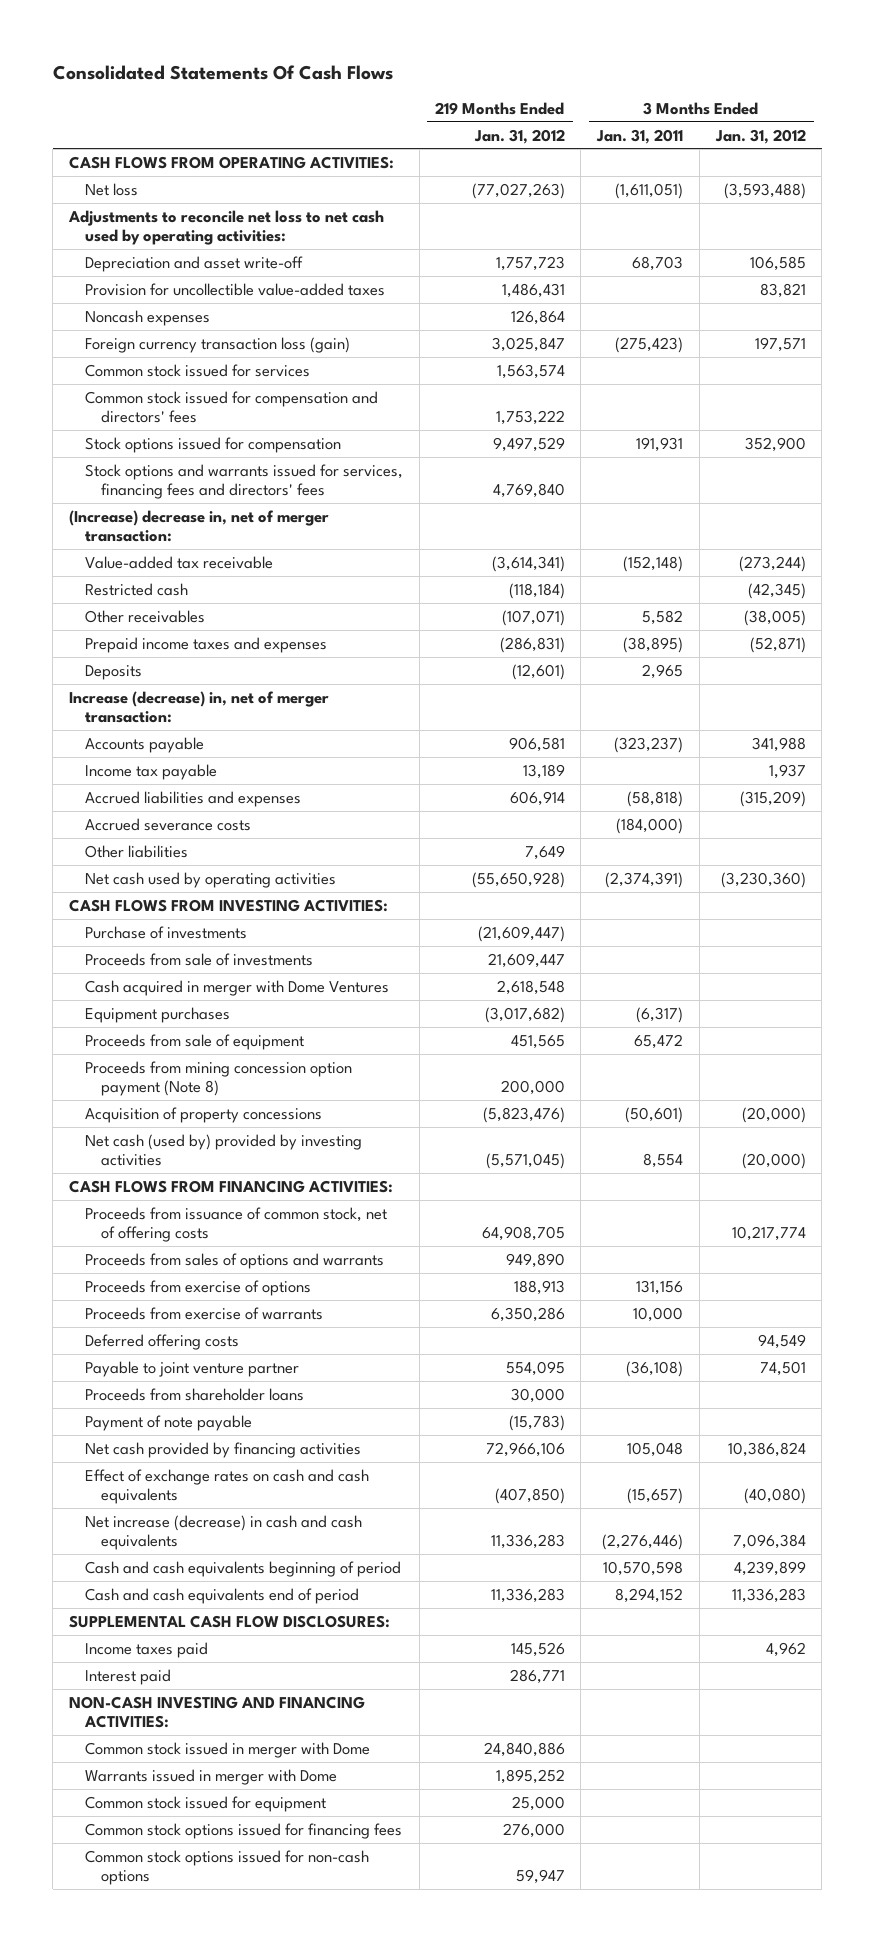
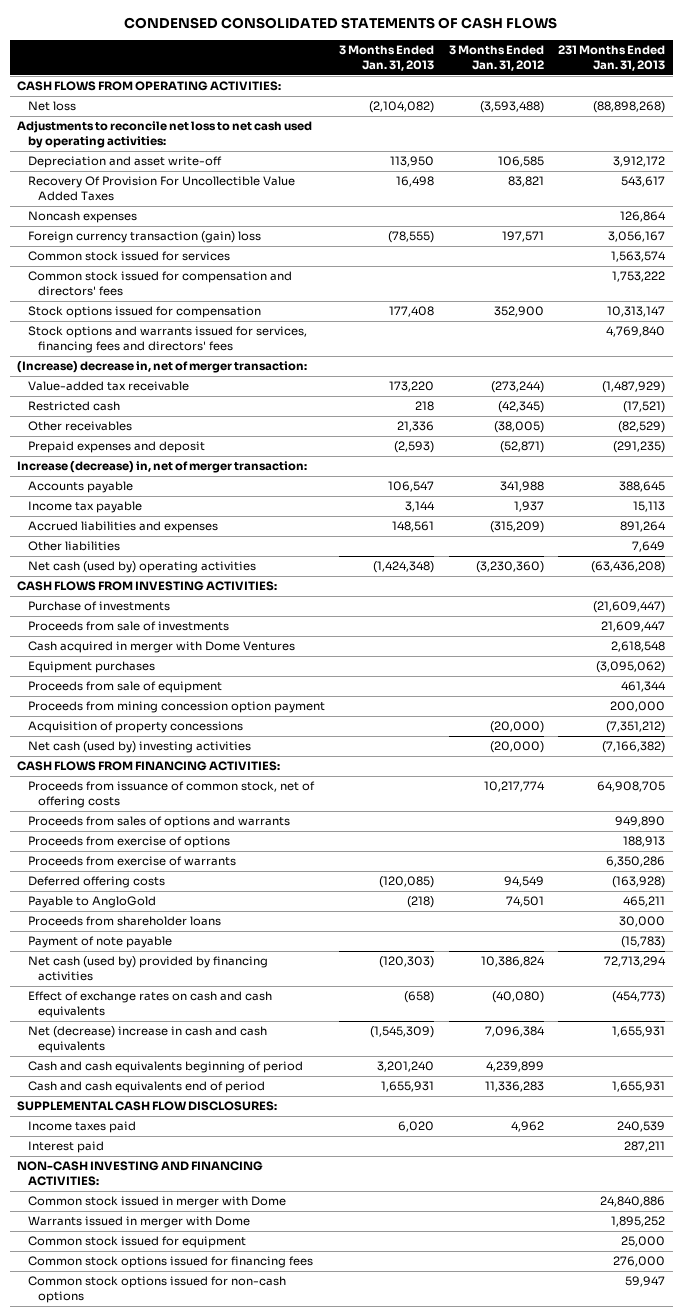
- Consolidated Statements Of Cash Flows
+ CONDENSED CONSOLIDATED STATEMENTS OF CASH FLOWS
- | 219 Months Ended Jan. 31, 2012 | 3 Months Ended Jan. 31, 2011 | 3 Months Ended Jan. 31, 2012
+ | 3 Months Ended Jan. 31, 2013 | 3 Months Ended Jan. 31, 2012 | 231 Months Ended Jan. 31, 2013
- Provision for uncollectible value-added taxes | 1,486,431 | | 83,821
+ Recovery Of Provision For Uncollectible Value Added Taxes | 16,498 | 83,821 | 543,617
- Foreign currency transaction loss (gain) | 3,025,847 | (275,423) | 197,571
+ Foreign currency transaction (gain) loss | (78,555) | 197,571 | 3,056,167
- Prepaid income taxes and expenses | (286,831) | (38,895) | (52,871)
- Deposits | (12,601) | 2,965 |
+ Prepaid expenses and deposit | (2,593) | (52,871) | (291,235)
- Accrued severance costs | | (184,000) |
- Net cash used by operating activities | (55,650,928) | (2,374,391) | (3,230,360)
+ Net cash (used by) operating activities | (1,424,348) | (3,230,360) | (63,436,208)
- Proceeds from mining concession option payment (Note 8) | 200,000 | |
+ Proceeds from mining concession option payment | | | 200,000
- Net cash (used by) provided by investing activities | (5,571,045) | 8,554 | (20,000)
+ Net cash (used by) investing activities | | (20,000) | (7,166,382)
- Payable to joint venture partner | 554,095 | (36,108) | 74,501
+ Payable to AngloGold | (218) | 74,501 | 465,211
- Net cash provided by financing activities | 72,966,106 | 105,048 | 10,386,824
+ Net cash (used by) provided by financing activities | (120,303) | 10,386,824 | 72,713,294
- Net increase (decrease) in cash and cash equivalents | 11,336,283 | (2,276,446) | 7,096,384
+ Net (decrease) increase in cash and cash equivalents | (1,545,309) | 7,096,384 | 1,655,931

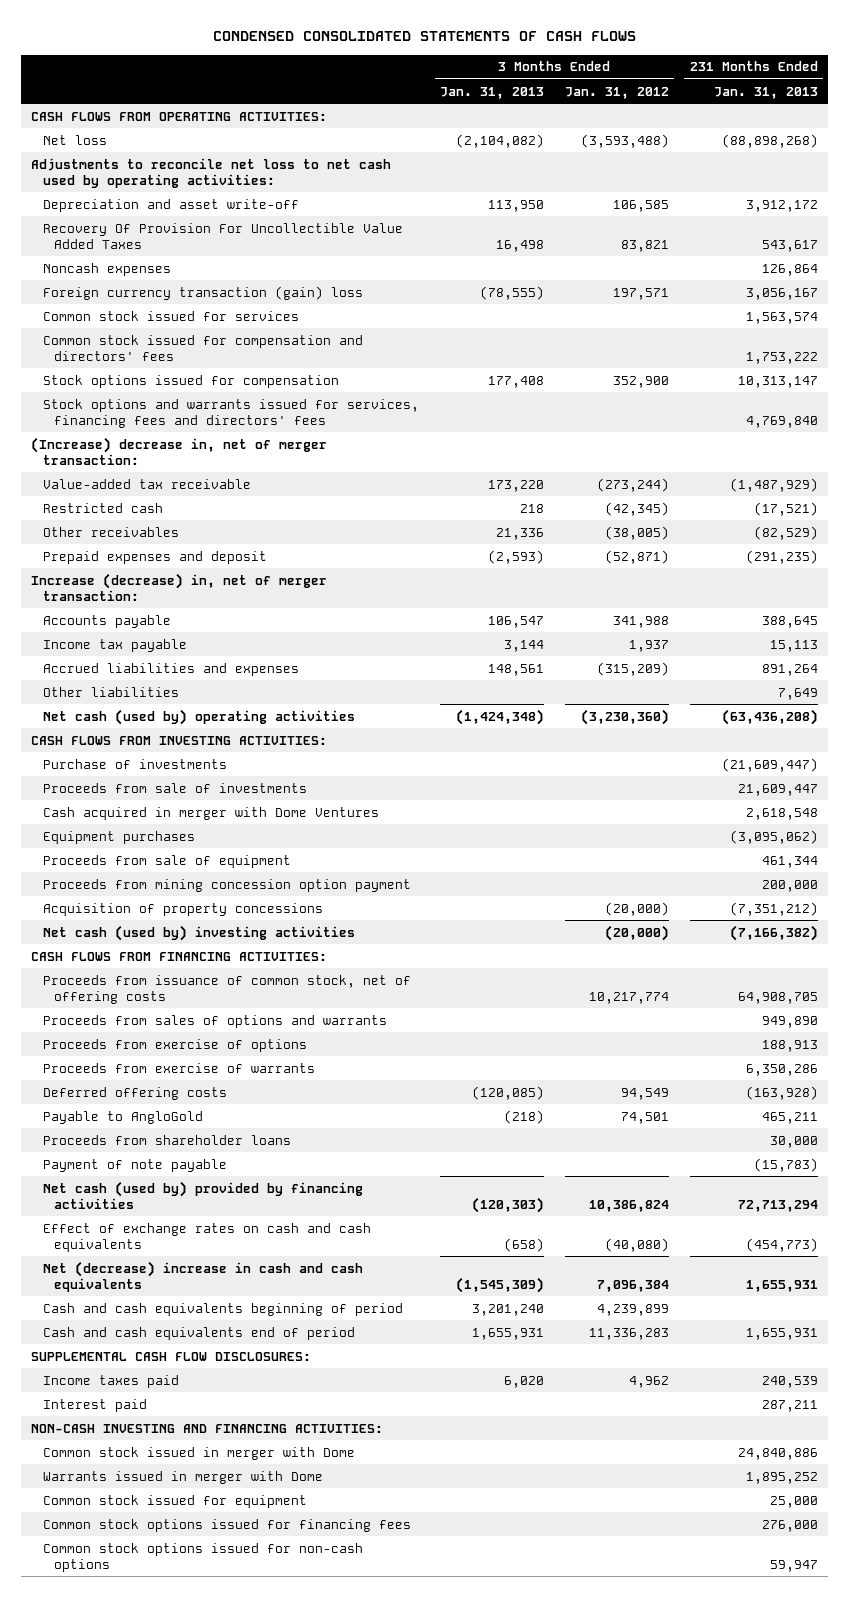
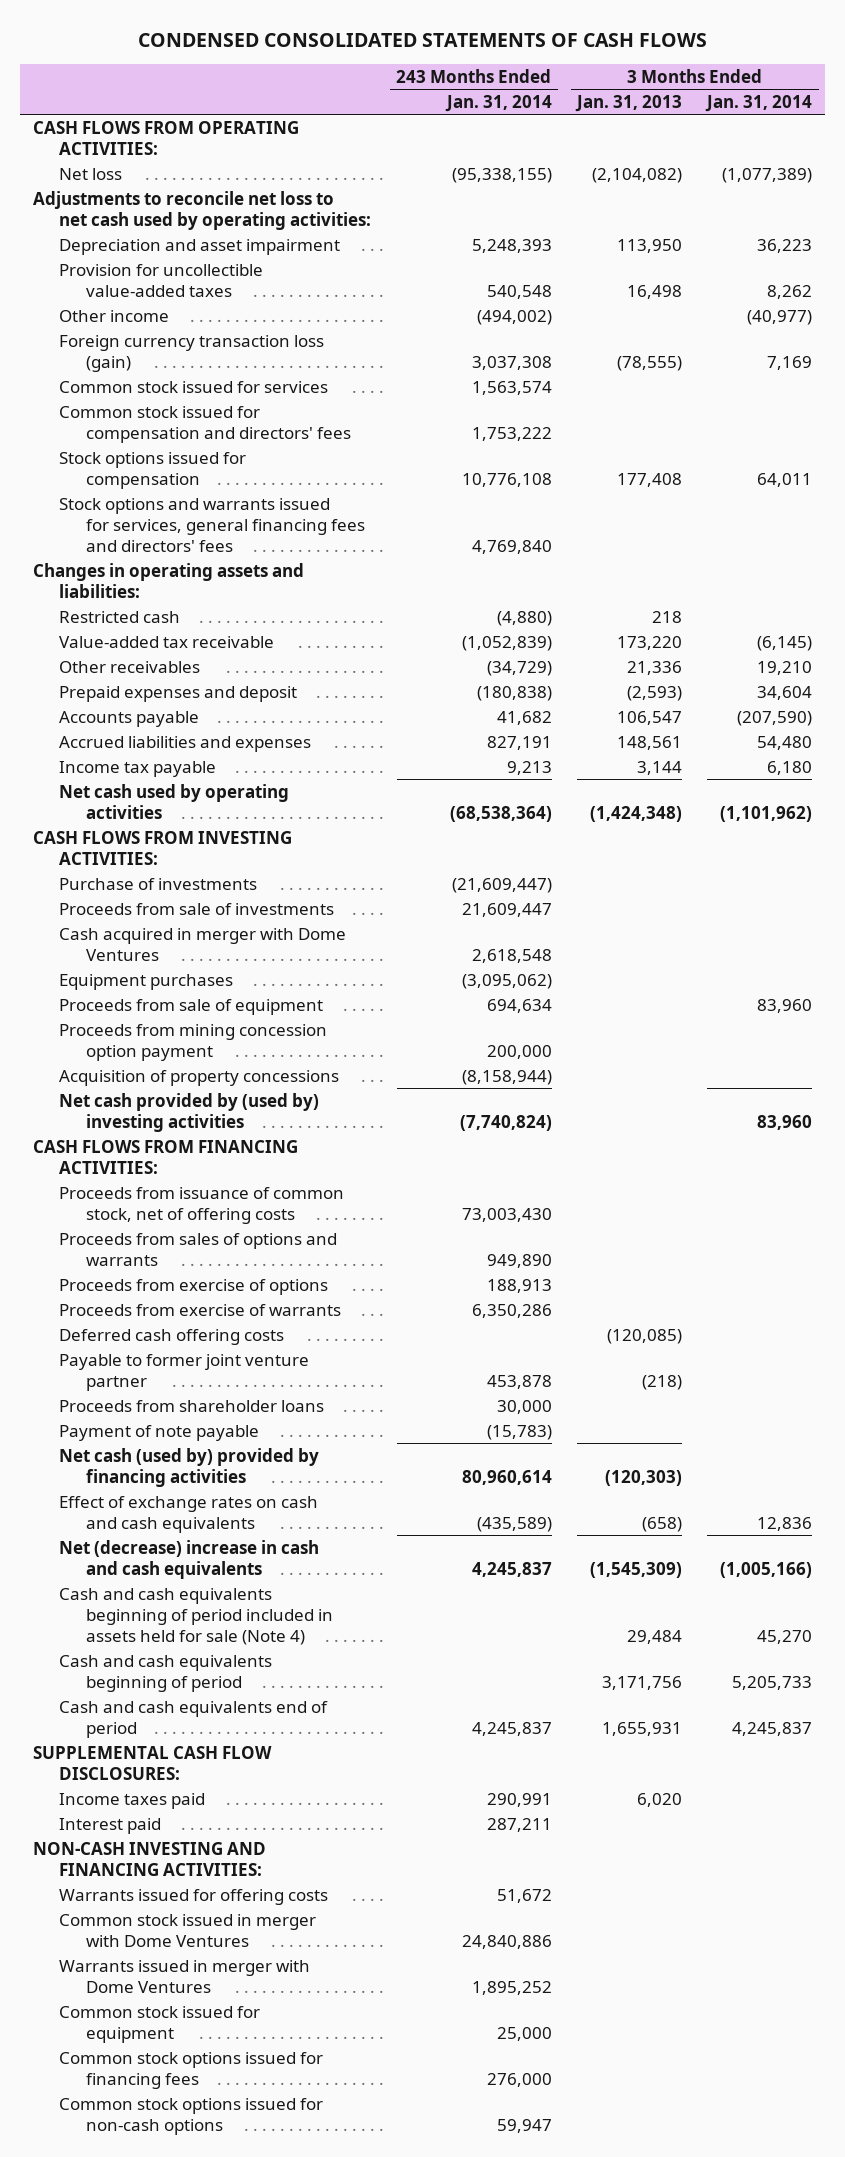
- | 3 Months Ended Jan. 31, 2013 | 3 Months Ended Jan. 31, 2012 | 231 Months Ended Jan. 31, 2013
+ | 243 Months Ended Jan. 31, 2014 | 3 Months Ended Jan. 31, 2013 | 3 Months Ended Jan. 31, 2014
- Depreciation and asset write-off | 113,950 | 106,585 | 3,912,172
- Recovery Of Provision For Uncollectible Value Added Taxes | 16,498 | 83,821 | 543,617
- Noncash expenses | | | 126,864
- Foreign currency transaction (gain) loss | (78,555) | 197,571 | 3,056,167
+ Depreciation and asset impairment | 5,248,393 | 113,950 | 36,223
+ Provision for uncollectible value-added taxes | 540,548 | 16,498 | 8,262
+ Other income | (494,002) | | (40,977)
+ Foreign currency transaction loss (gain) | 3,037,308 | (78,555) | 7,169
- Stock options and warrants issued for services, financing fees and directors' fees | | | 4,769,840
- (Increase) decrease in, net of merger transaction:
+ Stock options and warrants issued for services, general financing fees and directors' fees | 4,769,840 | |
+ Changes in operating assets and liabilities:
moved down: Value-added tax receivable | (1,052,839) | 173,220 | (6,145)
- Increase (decrease) in, net of merger transaction:
- Other liabilities | | | 7,649
- Net cash (used by) operating activities | (1,424,348) | (3,230,360) | (63,436,208)
moved down: Income tax payable | 9,213 | 3,144 | 6,180
+ Net cash used by operating activities | (68,538,364) | (1,424,348) | (1,101,962)
- Net cash (used by) investing activities | | (20,000) | (7,166,382)
+ Net cash provided by (used by) investing activities | (7,740,824) | | 83,960
- Deferred offering costs | (120,085) | 94,549 | (163,928)
- Payable to AngloGold | (218) | 74,501 | 465,211
+ Deferred cash offering costs | | (120,085) |
+ Payable to former joint venture partner | 453,878 | (218) |
- Cash and cash equivalents beginning of period | 3,201,240 | 4,239,899 |
+ Cash and cash equivalents beginning of period included in assets held for sale (Note 4) | | 29,484 | 45,270
+ Cash and cash equivalents beginning of period | | 3,171,756 | 5,205,733
- Common stock issued in merger with Dome | | | 24,840,886
- Warrants issued in merger with Dome | | | 1,895,252
+ Warrants issued for offering costs | 51,672 | |
+ Common stock issued in merger with Dome Ventures | 24,840,886 | |
+ Warrants issued in merger with Dome Ventures | 1,895,252 | |

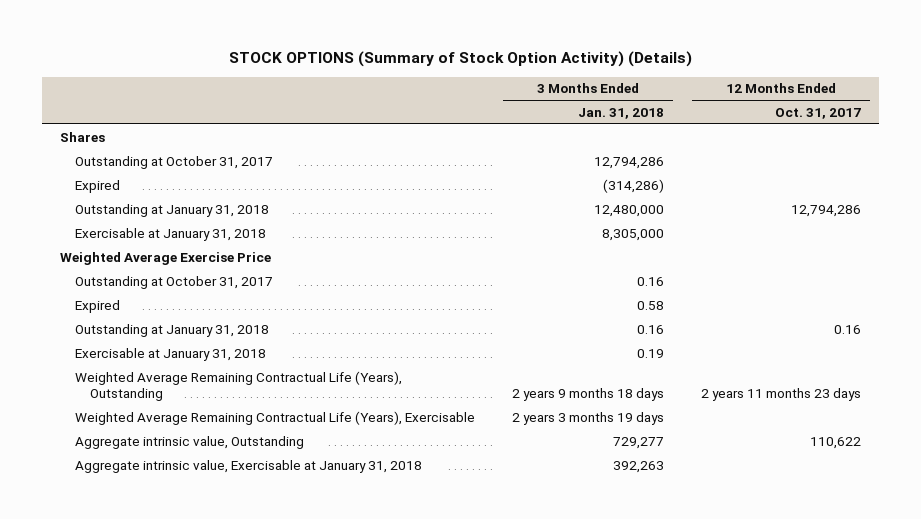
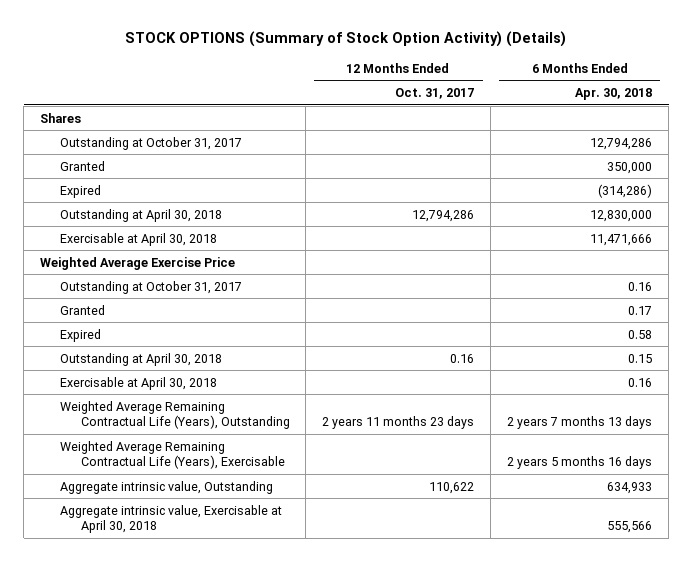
- | 3 Months Ended Jan. 31, 2018 | 12 Months Ended Oct. 31, 2017
+ | 12 Months Ended Oct. 31, 2017 | 6 Months Ended Apr. 30, 2018
+ Granted | | 350,000
- Outstanding at January 31, 2018 | 12,480,000 | 12,794,286
- Exercisable at January 31, 2018 | 8,305,000 |
+ Outstanding at April 30, 2018 | 12,794,286 | 12,830,000
+ Exercisable at April 30, 2018 | | 11,471,666
+ Granted | | 0.17
- Outstanding at January 31, 2018 | 0.16 | 0.16
- Exercisable at January 31, 2018 | 0.19 |
+ Outstanding at April 30, 2018 | 0.16 | 0.15
+ Exercisable at April 30, 2018 | | 0.16
- Aggregate intrinsic value, Exercisable at January 31, 2018 | 392,263 |
+ Aggregate intrinsic value, Exercisable at April 30, 2018 | | 555,566

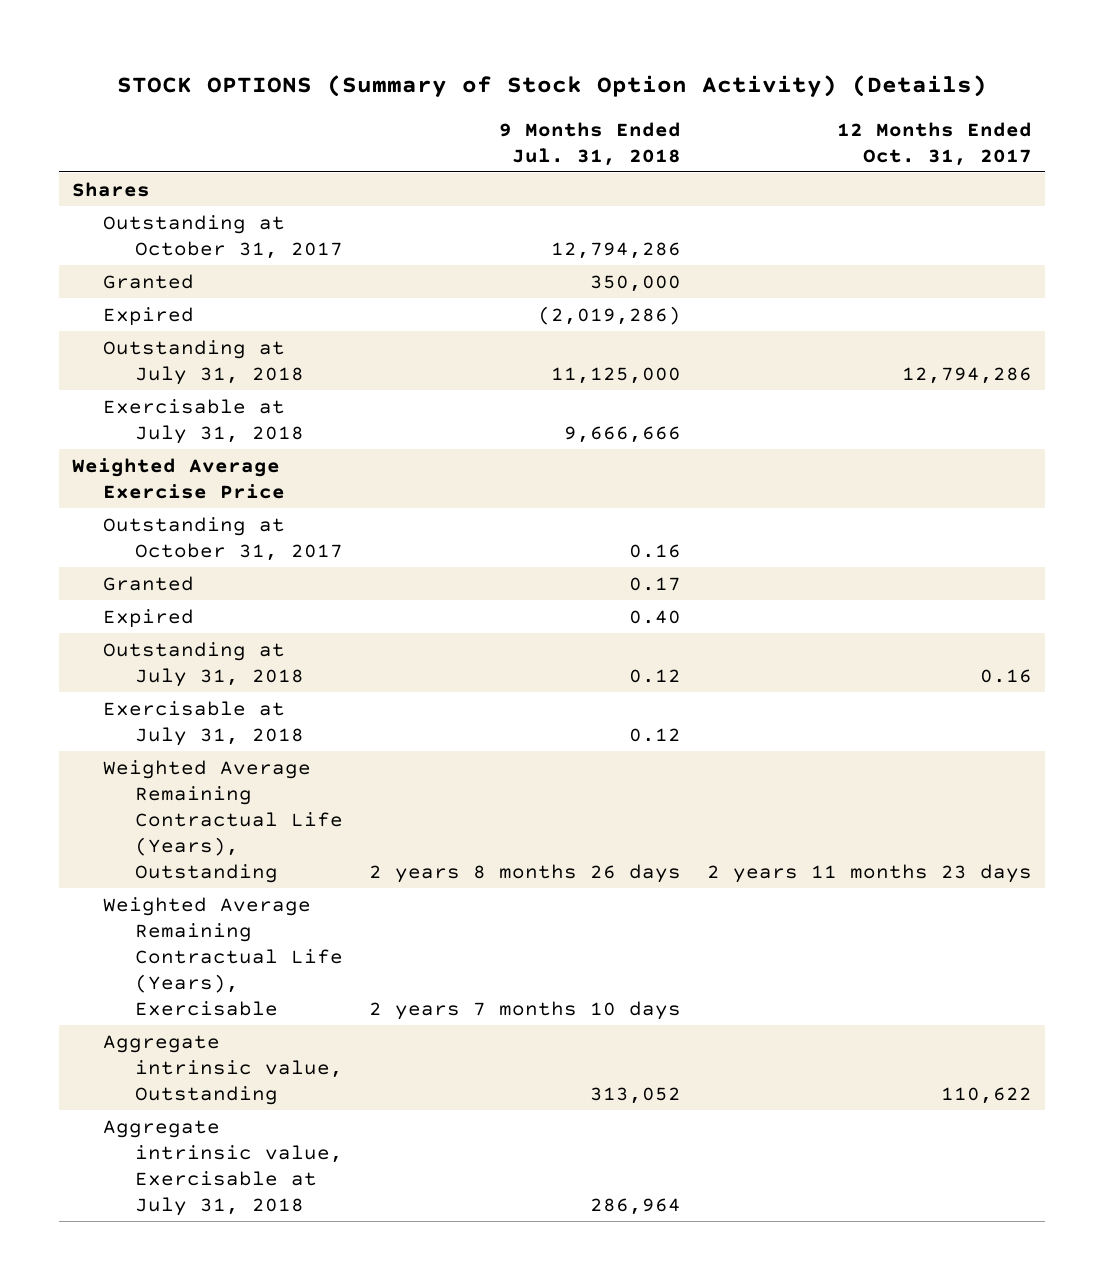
- | 12 Months Ended Oct. 31, 2017 | 6 Months Ended Apr. 30, 2018
+ | 9 Months Ended Jul. 31, 2018 | 12 Months Ended Oct. 31, 2017
- Outstanding at April 30, 2018 | 12,794,286 | 12,830,000
- Exercisable at April 30, 2018 | | 11,471,666
+ Outstanding at July 31, 2018 | 11,125,000 | 12,794,286
+ Exercisable at July 31, 2018 | 9,666,666 |
- Outstanding at April 30, 2018 | 0.16 | 0.15
- Exercisable at April 30, 2018 | | 0.16
+ Outstanding at July 31, 2018 | 0.12 | 0.16
+ Exercisable at July 31, 2018 | 0.12 |
- Aggregate intrinsic value, Exercisable at April 30, 2018 | | 555,566
+ Aggregate intrinsic value, Exercisable at July 31, 2018 | 286,964 |

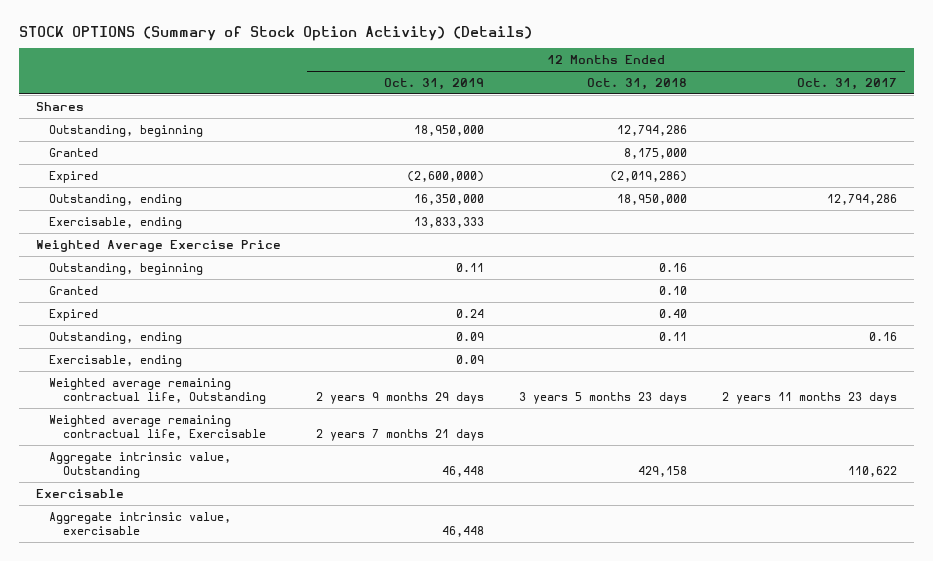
- | 9 Months Ended Jul. 31, 2018 | 12 Months Ended Oct. 31, 2017
+ | 12 Months Ended Oct. 31, 2019 | 12 Months Ended Oct. 31, 2018 | 12 Months Ended Oct. 31, 2017
- Outstanding at October 31, 2017 | 12,794,286 |
+ Outstanding, beginning | 18,950,000 | 12,794,286 |
- Outstanding at July 31, 2018 | 11,125,000 | 12,794,286
- Exercisable at July 31, 2018 | 9,666,666 |
+ Outstanding, ending | 16,350,000 | 18,950,000 | 12,794,286
+ Exercisable, ending | 13,833,333 | |
- Outstanding at October 31, 2017 | 0.16 |
+ Outstanding, beginning | 0.11 | 0.16 |
- Outstanding at July 31, 2018 | 0.12 | 0.16
- Exercisable at July 31, 2018 | 0.12 |
- Weighted Average Remaining Contractual Life (Years), Outstanding | 2 years 8 months 26 days | 2 years 11 months 23 days
- Weighted Average Remaining Contractual Life (Years), Exercisable | 2 years 7 months 10 days |
+ Outstanding, ending | 0.09 | 0.11 | 0.16
+ Exercisable, ending | 0.09 | |
+ Weighted average remaining contractual life, Outstanding | 2 years 9 months 29 days | 3 years 5 months 23 days | 2 years 11 months 23 days
+ Weighted average remaining contractual life, Exercisable | 2 years 7 months 21 days | |
- Aggregate intrinsic value, Exercisable at July 31, 2018 | 286,964 |
+ Exercisable
+ Aggregate intrinsic value, exercisable | 46,448 | |

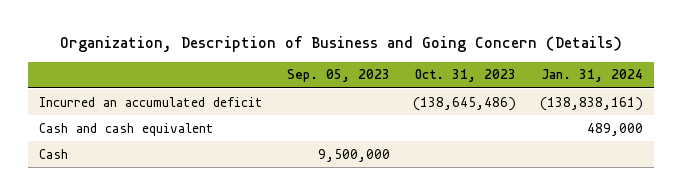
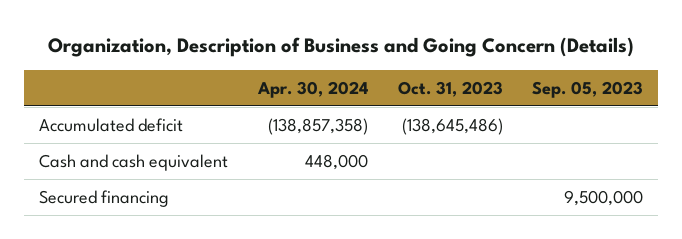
- | Sep. 05, 2023 | Oct. 31, 2023 | Jan. 31, 2024
+ | Apr. 30, 2024 | Oct. 31, 2023 | Sep. 05, 2023
- Incurred an accumulated deficit | | (138,645,486) | (138,838,161)
+ Accumulated deficit | (138,857,358) | (138,645,486) |
- Cash | 9,500,000 | |
+ Secured financing | | | 9,500,000

